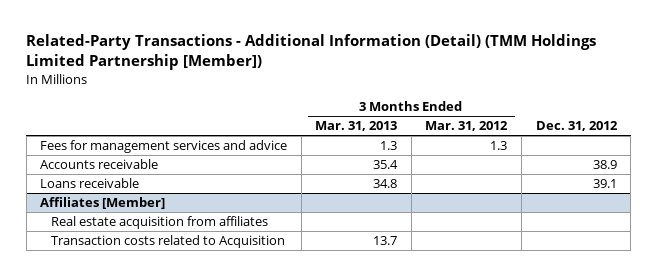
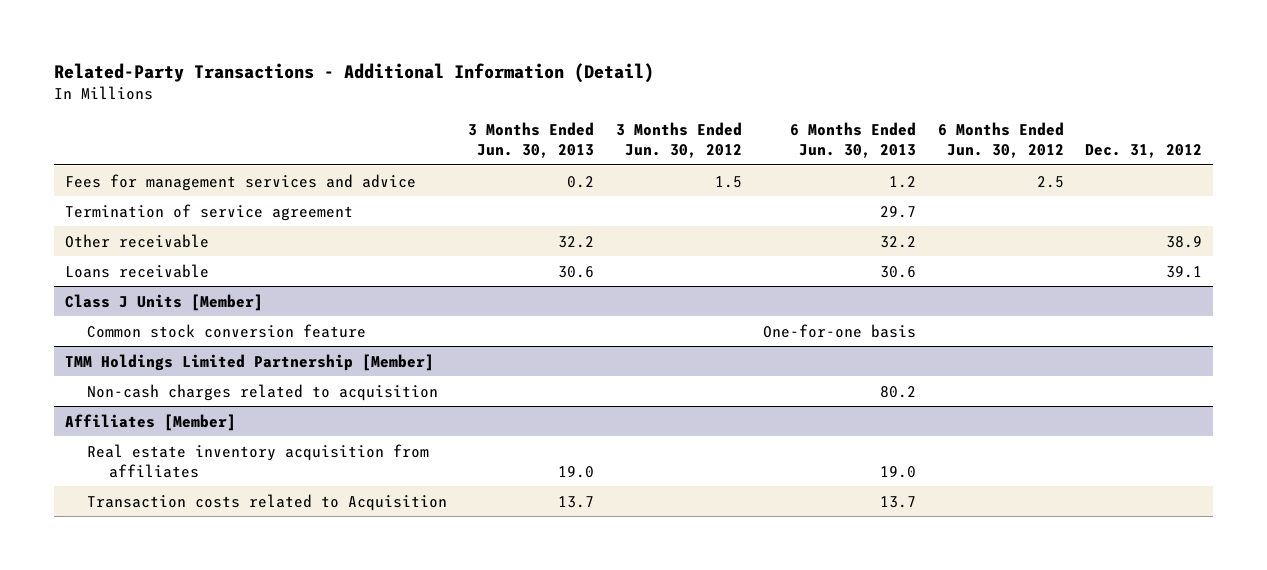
- Related-Party Transactions - Additional Information (Detail) (TMM Holdings Limited Partnership [Member])
+ Related-Party Transactions - Additional Information (Detail)
- | 3 Months Ended Mar. 31, 2013 | 3 Months Ended Mar. 31, 2012 | Dec. 31, 2012
+ | 3 Months Ended Jun. 30, 2013 | 3 Months Ended Jun. 30, 2012 | 6 Months Ended Jun. 30, 2013 | 6 Months Ended Jun. 30, 2012 | Dec. 31, 2012
- Accounts receivable | 35.4 | | 38.9
+ Termination of service agreement | | | 29.7 | |
+ Other receivable | 32.2 | | 32.2 | | 38.9
+ Class J Units [Member]
+ Common stock conversion feature | | | One-for-one basis | |
+ TMM Holdings Limited Partnership [Member]
+ Non-cash charges related to acquisition | | | 80.2 | |
@ Affiliates [Member]
- Real estate acquisition from affiliates
+ Real estate inventory acquisition from affiliates | 19.0 | | 19.0 | |

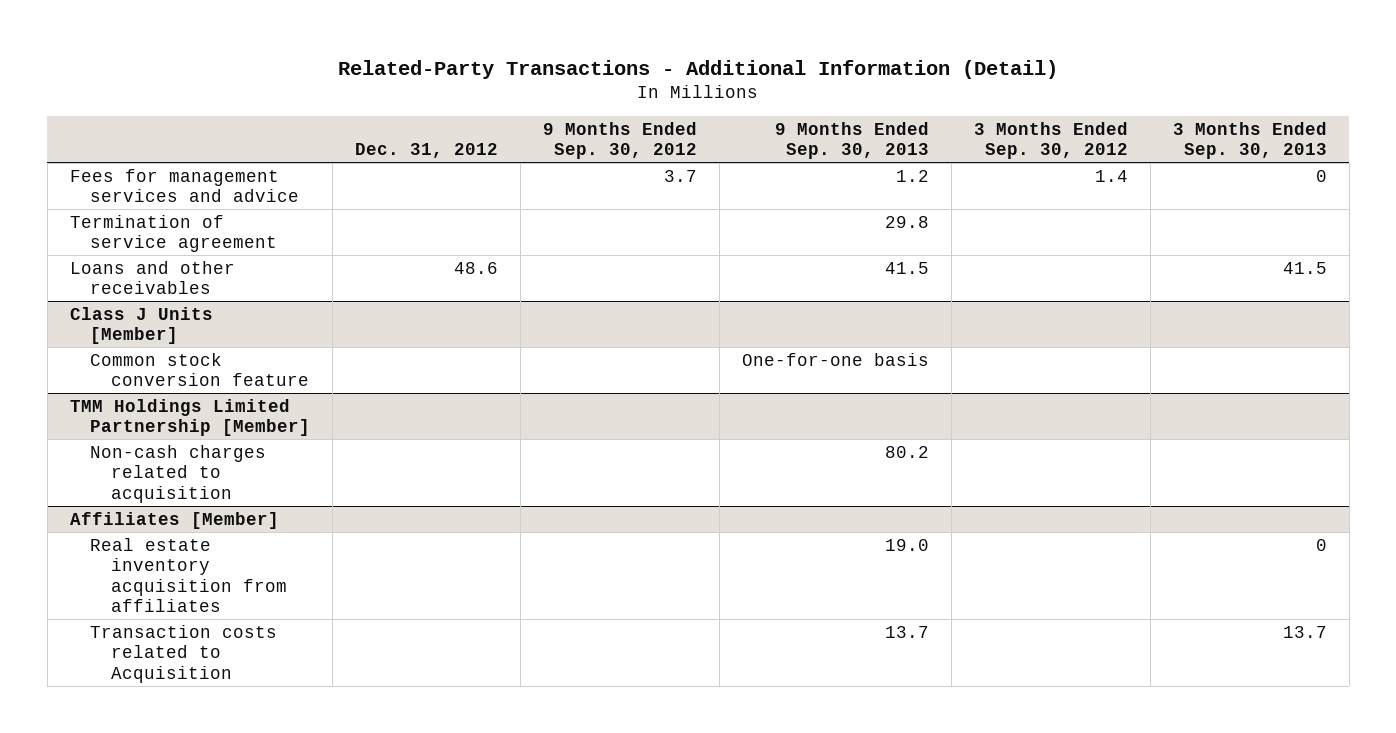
- | 3 Months Ended Jun. 30, 2013 | 3 Months Ended Jun. 30, 2012 | 6 Months Ended Jun. 30, 2013 | 6 Months Ended Jun. 30, 2012 | Dec. 31, 2012
+ | Dec. 31, 2012 | 9 Months Ended Sep. 30, 2012 | 9 Months Ended Sep. 30, 2013 | 3 Months Ended Sep. 30, 2012 | 3 Months Ended Sep. 30, 2013
- Other receivable | 32.2 | | 32.2 | | 38.9
- Loans receivable | 30.6 | | 30.6 | | 39.1
+ Loans and other receivables | 48.6 | | 41.5 | | 41.5

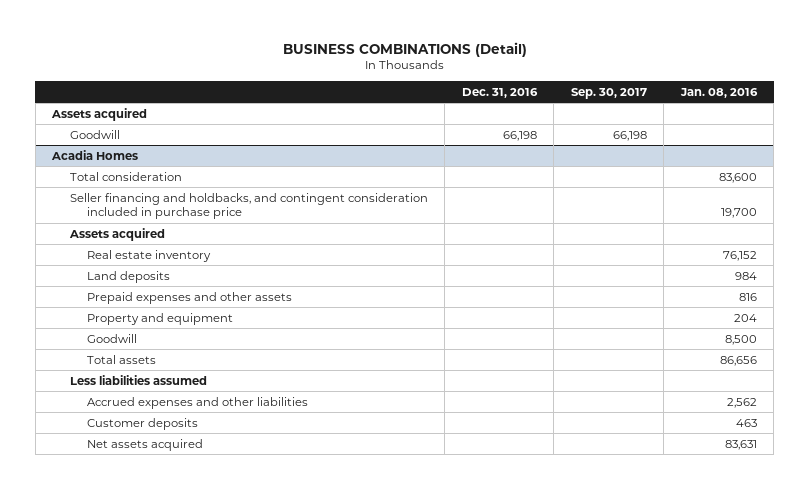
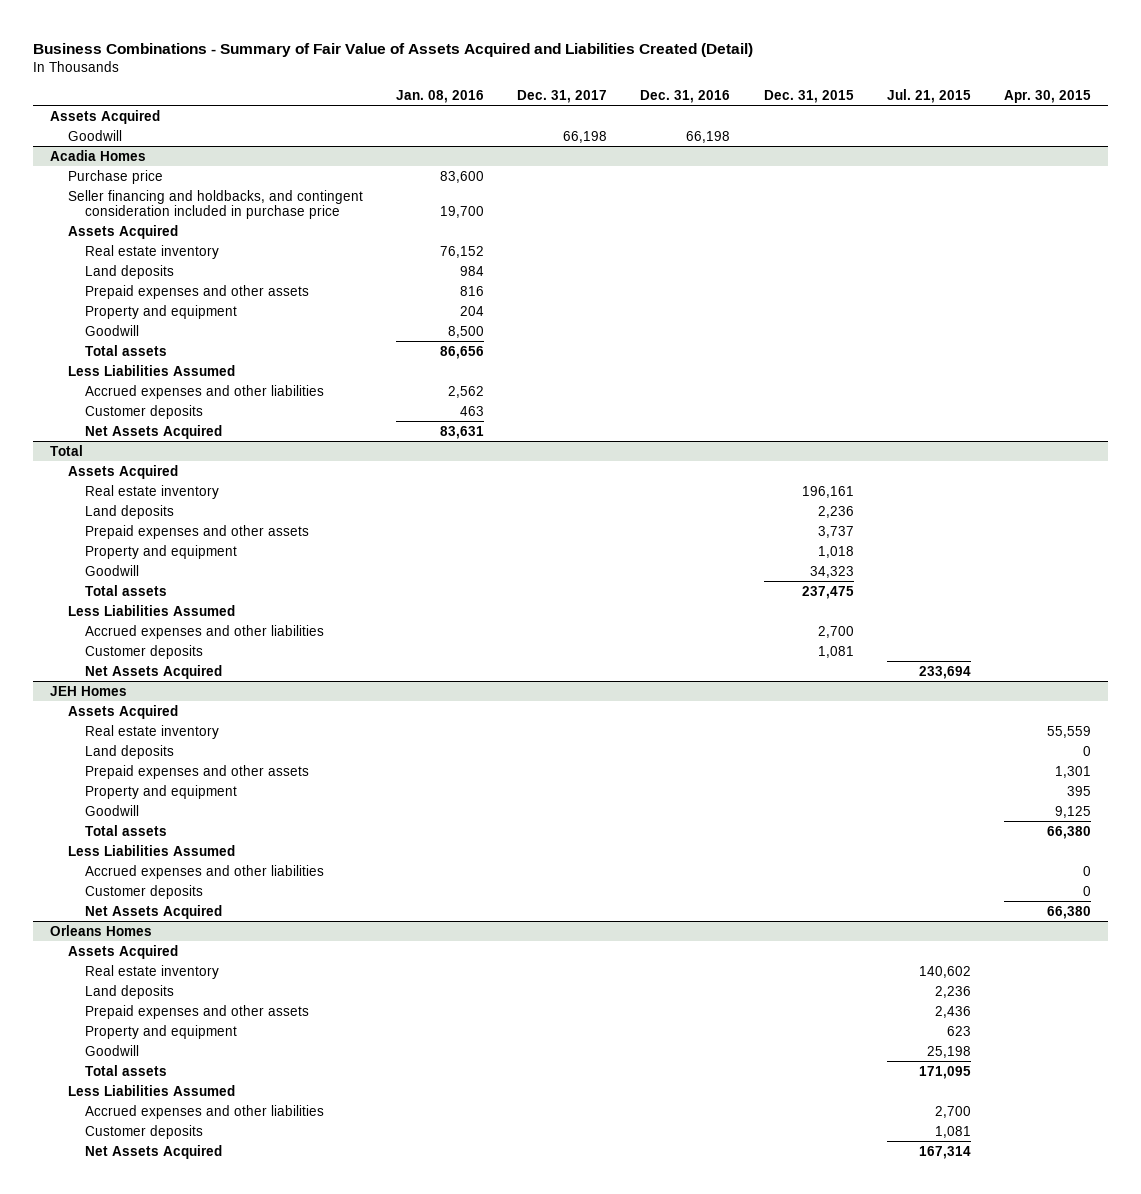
- BUSINESS COMBINATIONS (Detail)
+ Business Combinations - Summary of Fair Value of Assets Acquired and Liabilities Created (Detail)
- | Dec. 31, 2016 | Sep. 30, 2017 | Jan. 08, 2016
+ | Jan. 08, 2016 | Dec. 31, 2017 | Dec. 31, 2016 | Dec. 31, 2015 | Jul. 21, 2015 | Apr. 30, 2015
- Assets acquired
+ Assets Acquired
@ Acadia Homes
- Total consideration | | | 83,600
+ Purchase price | 83,600 | | | | |
- Assets acquired
+ Assets Acquired
- Less liabilities assumed
+ Less Liabilities Assumed
- Net assets acquired | | | 83,631
+ Net Assets Acquired | 83,631 | | | | |
+ Total
+ Assets Acquired
+ Real estate inventory | | | | 196,161 | |
+ Land deposits | | | | 2,236 | |
+ Prepaid expenses and other assets | | | | 3,737 | |
+ Property and equipment | | | | 1,018 | |
+ Goodwill | | | | 34,323 | |
+ Total assets | | | | 237,475 | |
+ Less Liabilities Assumed
+ Accrued expenses and other liabilities | | | | 2,700 | |
+ Customer deposits | | | | 1,081 | |
+ Net Assets Acquired | | | | | 233,694 |
+ JEH Homes
+ Assets Acquired
+ Real estate inventory | | | | | | 55,559
+ Land deposits | | | | | | 0
+ Prepaid expenses and other assets | | | | | | 1,301
+ Property and equipment | | | | | | 395
+ Goodwill | | | | | | 9,125
+ Total assets | | | | | | 66,380
+ Less Liabilities Assumed
+ Accrued expenses and other liabilities | | | | | | 0
+ Customer deposits | | | | | | 0
+ Net Assets Acquired | | | | | | 66,380
+ Orleans Homes
+ Assets Acquired
+ Real estate inventory | | | | | 140,602 |
+ Land deposits | | | | | 2,236 |
+ Prepaid expenses and other assets | | | | | 2,436 |
+ Property and equipment | | | | | 623 |
+ Goodwill | | | | | 25,198 |
+ Total assets | | | | | 171,095 |
+ Less Liabilities Assumed
+ Accrued expenses and other liabilities | | | | | 2,700 |
+ Customer deposits | | | | | 1,081 |
+ Net Assets Acquired | | | | | 167,314 |

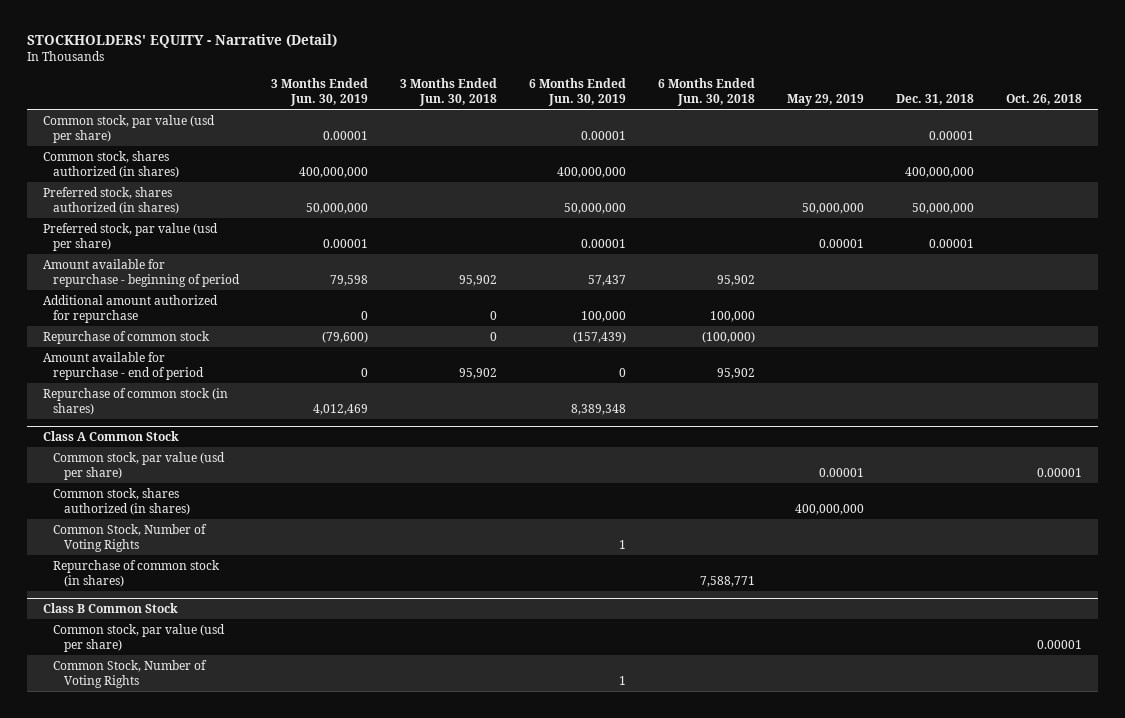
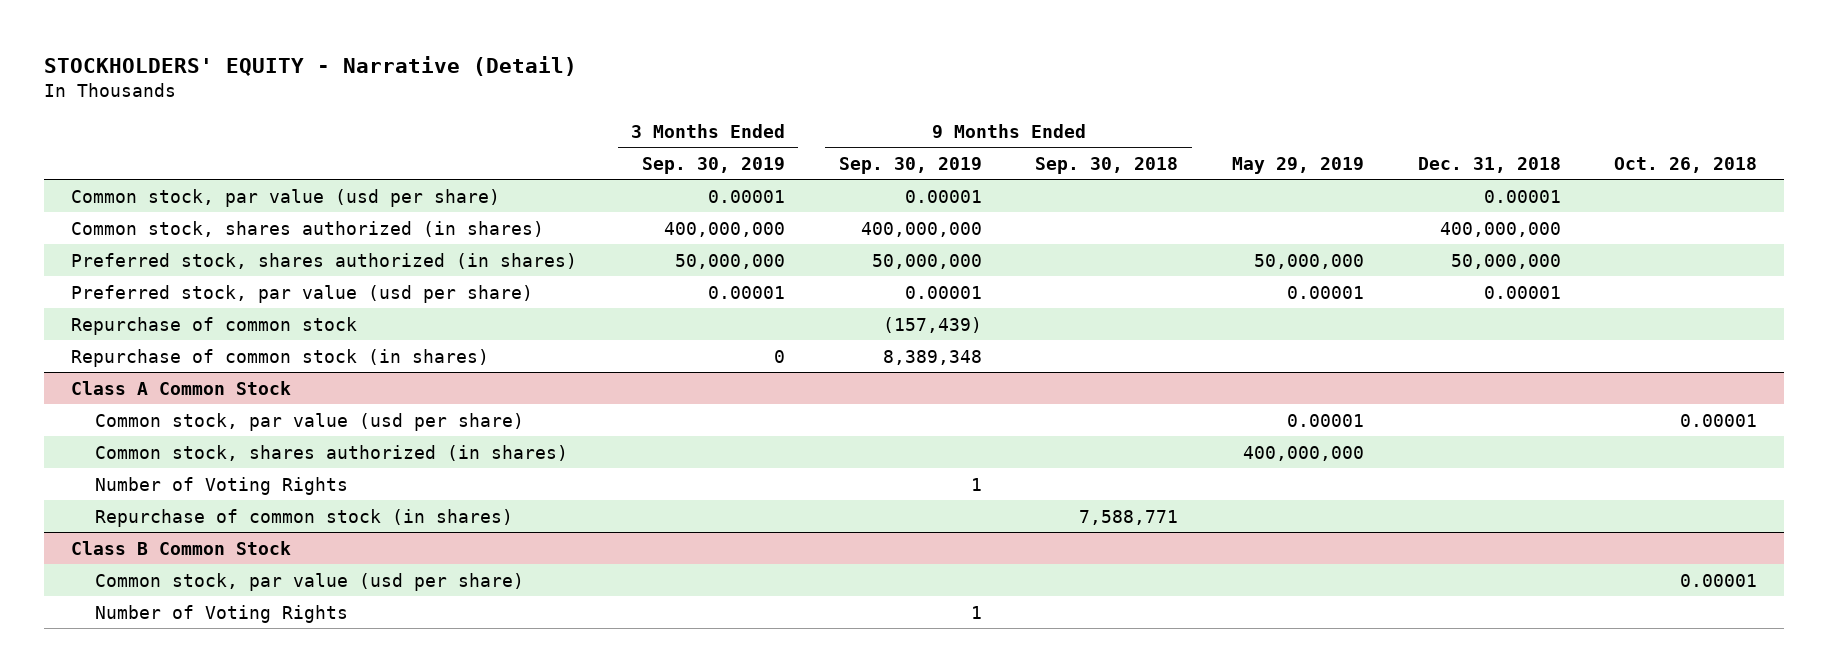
- | 3 Months Ended Jun. 30, 2019 | 3 Months Ended Jun. 30, 2018 | 6 Months Ended Jun. 30, 2019 | 6 Months Ended Jun. 30, 2018 | May 29, 2019 | Dec. 31, 2018 | Oct. 26, 2018
+ | 3 Months Ended Sep. 30, 2019 | 9 Months Ended Sep. 30, 2019 | 9 Months Ended Sep. 30, 2018 | May 29, 2019 | Dec. 31, 2018 | Oct. 26, 2018
- Amount available for repurchase - beginning of period | 79,598 | 95,902 | 57,437 | 95,902 | | |
- Additional amount authorized for repurchase | 0 | 0 | 100,000 | 100,000 | | |
- Amount available for repurchase - end of period | 0 | 95,902 | 0 | 95,902 | | |
@ Class A Common Stock
- Common Stock, Number of Voting Rights | | | 1 | | | |
+ Number of Voting Rights | | 1 | | | |
@ Class B Common Stock
- Common Stock, Number of Voting Rights | | | 1 | | | |
+ Number of Voting Rights | | 1 | | | |

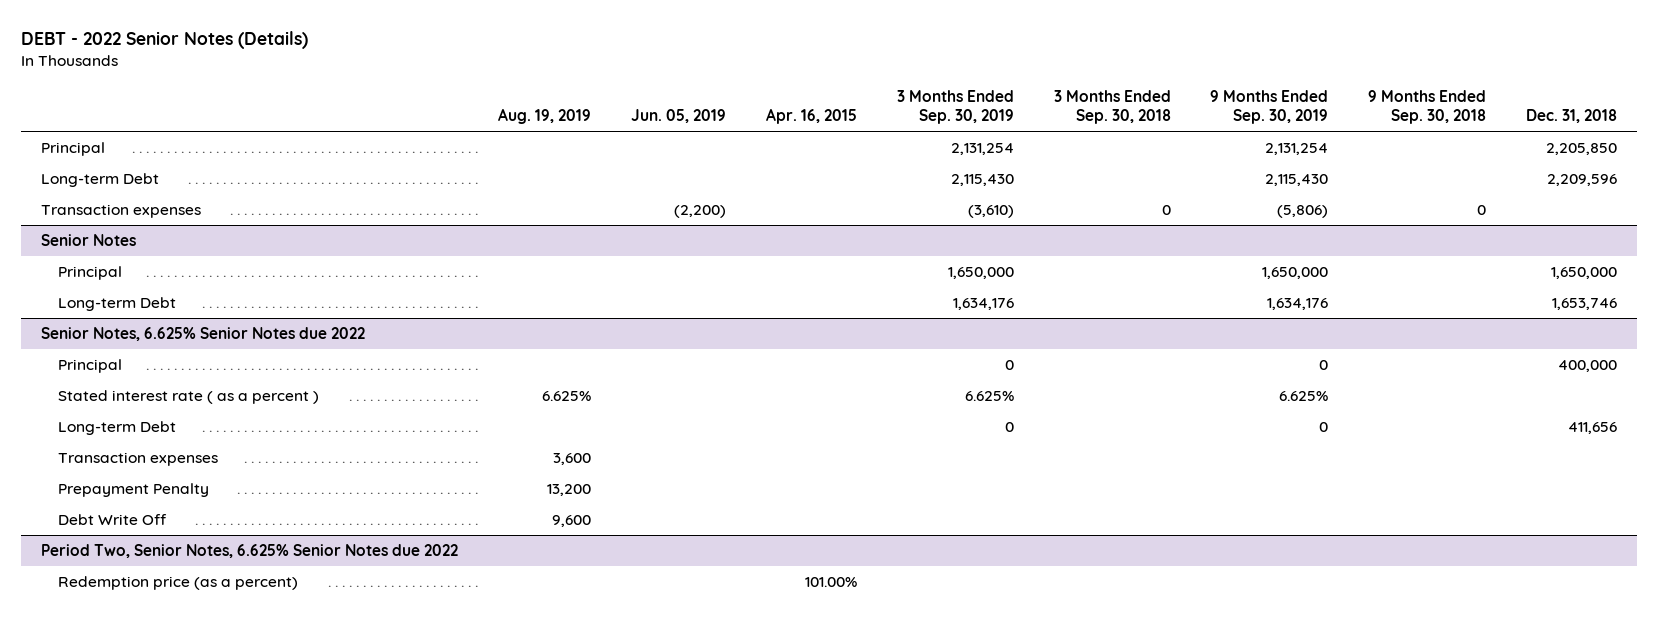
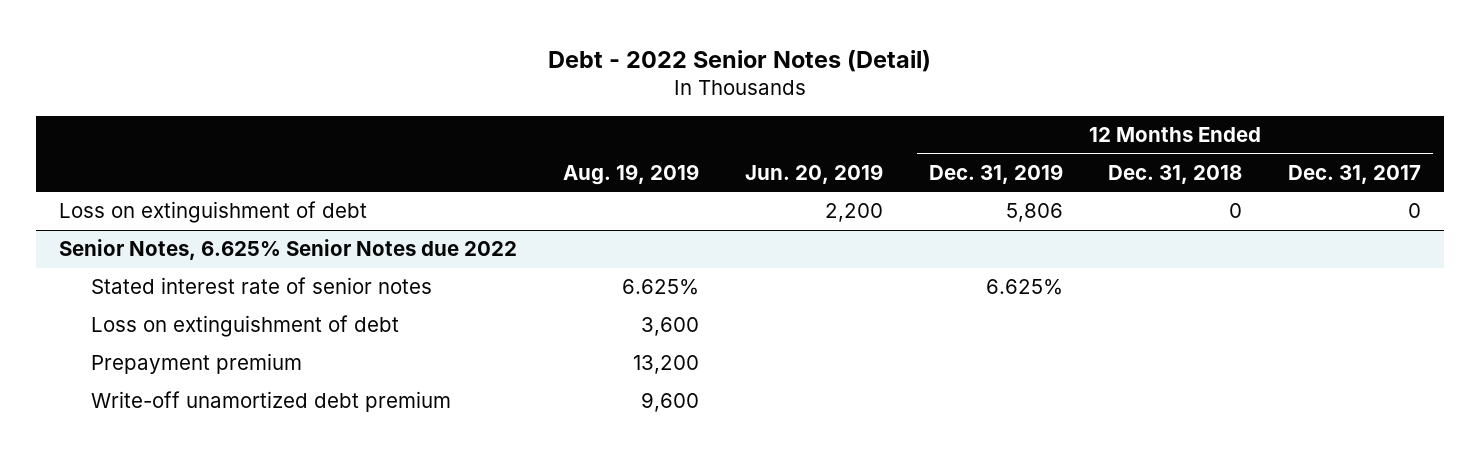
- DEBT - 2022 Senior Notes (Details)
+ Debt - 2022 Senior Notes (Detail)
- | Aug. 19, 2019 | Jun. 05, 2019 | Apr. 16, 2015 | 3 Months Ended Sep. 30, 2019 | 3 Months Ended Sep. 30, 2018 | 9 Months Ended Sep. 30, 2019 | 9 Months Ended Sep. 30, 2018 | Dec. 31, 2018
+ | Aug. 19, 2019 | Jun. 20, 2019 | 12 Months Ended Dec. 31, 2019 | 12 Months Ended Dec. 31, 2018 | 12 Months Ended Dec. 31, 2017
- Principal | | | | 2,131,254 | | 2,131,254 | | 2,205,850
- Long-term Debt | | | | 2,115,430 | | 2,115,430 | | 2,209,596
- Transaction expenses | | (2,200) | | (3,610) | 0 | (5,806) | 0 |
- Senior Notes
- Principal | | | | 1,650,000 | | 1,650,000 | | 1,650,000
- Long-term Debt | | | | 1,634,176 | | 1,634,176 | | 1,653,746
+ Loss on extinguishment of debt | | 2,200 | 5,806 | 0 | 0
@ Senior Notes, 6.625% Senior Notes due 2022
- Principal | | | | 0 | | 0 | | 400,000
- Stated interest rate ( as a percent ) | 6.625% | | | 6.625% | | 6.625% | |
- Long-term Debt | | | | 0 | | 0 | | 411,656
- Transaction expenses | 3,600 | | | | | | |
- Prepayment Penalty | 13,200 | | | | | | |
- Debt Write Off | 9,600 | | | | | | |
- Period Two, Senior Notes, 6.625% Senior Notes due 2022
- Redemption price (as a percent) | | | 101.00% | | | | |
@ Senior Notes, 6.625% Senior Notes due 2022
+ Stated interest rate of senior notes | 6.625% | | 6.625% | |
+ Loss on extinguishment of debt | 3,600 | | | |
+ Prepayment premium | 13,200 | | | |
+ Write-off unamortized debt premium | 9,600 | | | |

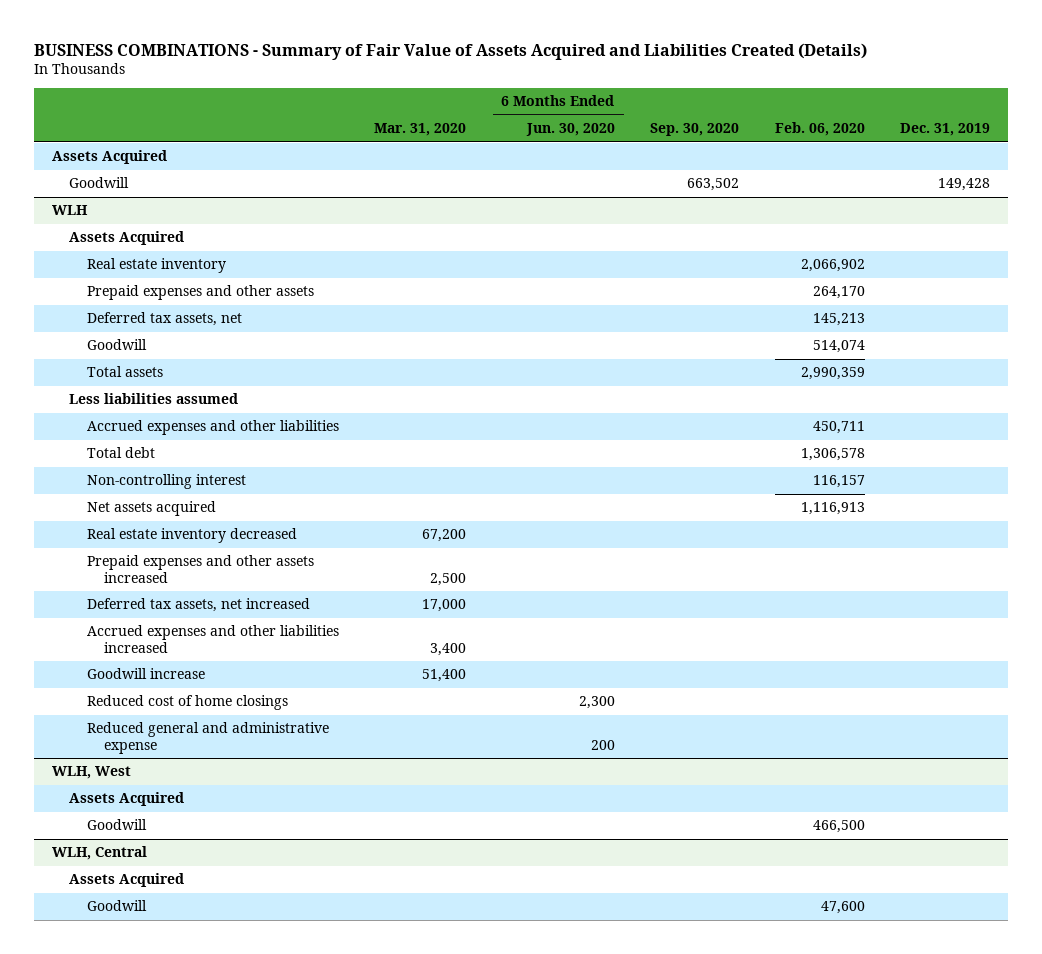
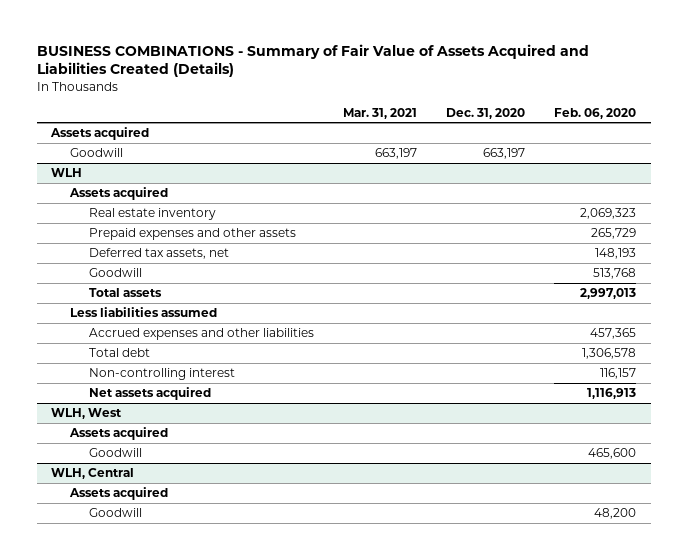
- | Mar. 31, 2020 | 6 Months Ended Jun. 30, 2020 | Sep. 30, 2020 | Feb. 06, 2020 | Dec. 31, 2019
+ | Mar. 31, 2021 | Dec. 31, 2020 | Feb. 06, 2020
- Assets Acquired
+ Assets acquired
@ WLH
- Assets Acquired
- Real estate inventory | | | | 2,066,902 |
- Prepaid expenses and other assets | | | | 264,170 |
- Deferred tax assets, net | | | | 145,213 |
- Goodwill | | | | 514,074 |
- Total assets | | | | 2,990,359 |
+ Assets acquired
+ Real estate inventory | | | 2,069,323
+ Prepaid expenses and other assets | | | 265,729
+ Deferred tax assets, net | | | 148,193
+ Goodwill | | | 513,768
+ Total assets | | | 2,997,013
- Accrued expenses and other liabilities | | | | 450,711 |
+ Accrued expenses and other liabilities | | | 457,365
- Real estate inventory decreased | 67,200 | | | |
- Prepaid expenses and other assets increased | 2,500 | | | |
- Deferred tax assets, net increased | 17,000 | | | |
- Accrued expenses and other liabilities increased | 3,400 | | | |
- Goodwill increase | 51,400 | | | |
- Reduced cost of home closings | | 2,300 | | |
- Reduced general and administrative expense | | 200 | | |
@ WLH, West
- Assets Acquired
- Goodwill | | | | 466,500 |
+ Assets acquired
+ Goodwill | | | 465,600
@ WLH, Central
- Assets Acquired
- Goodwill | | | | 47,600 |
+ Assets acquired
+ Goodwill | | | 48,200

